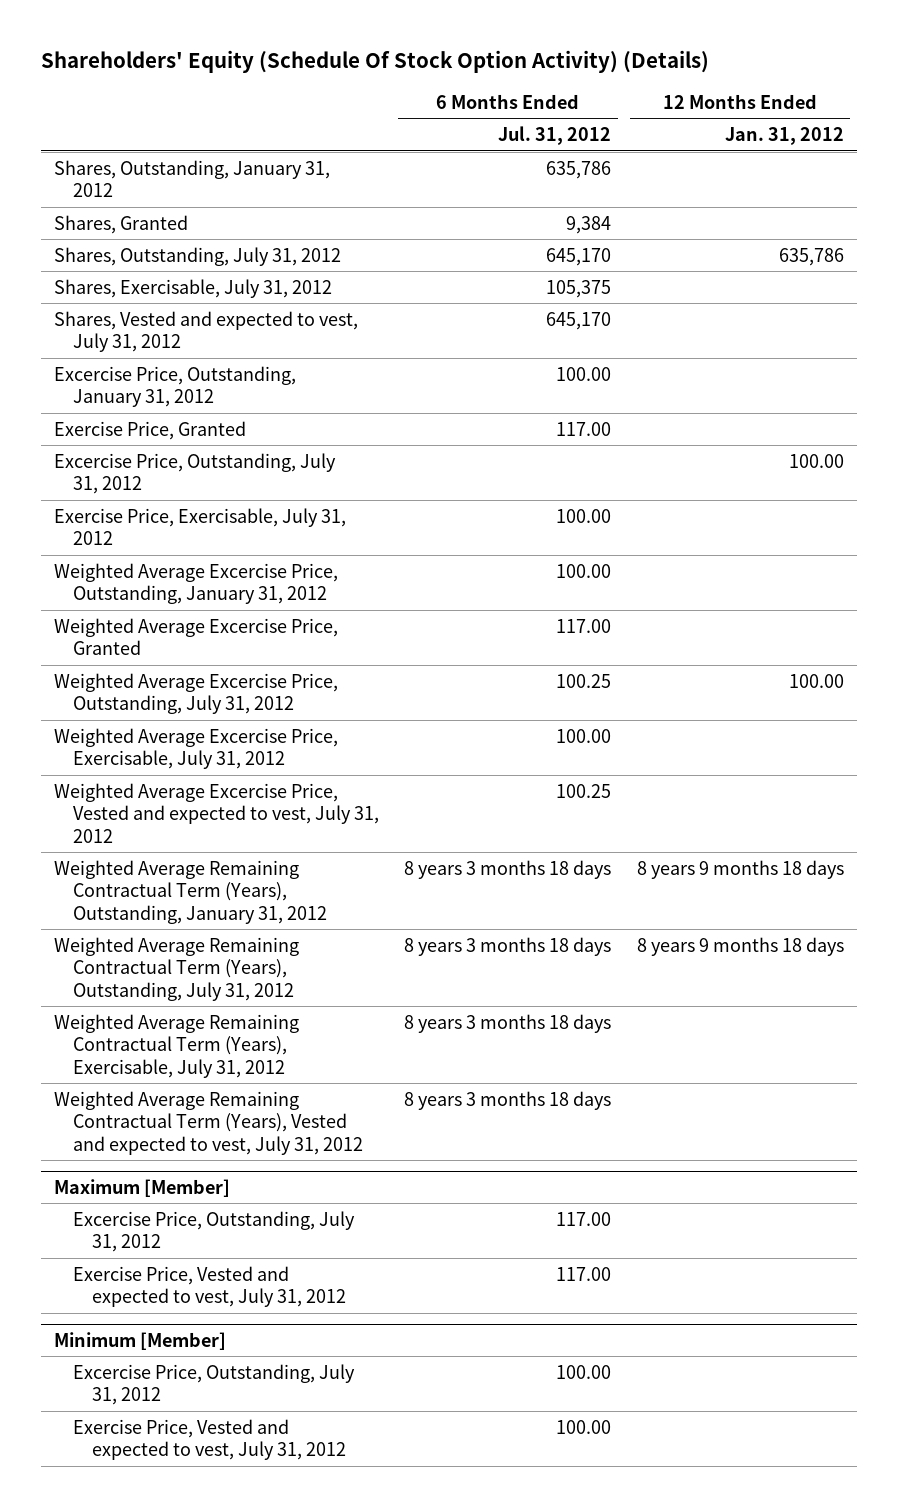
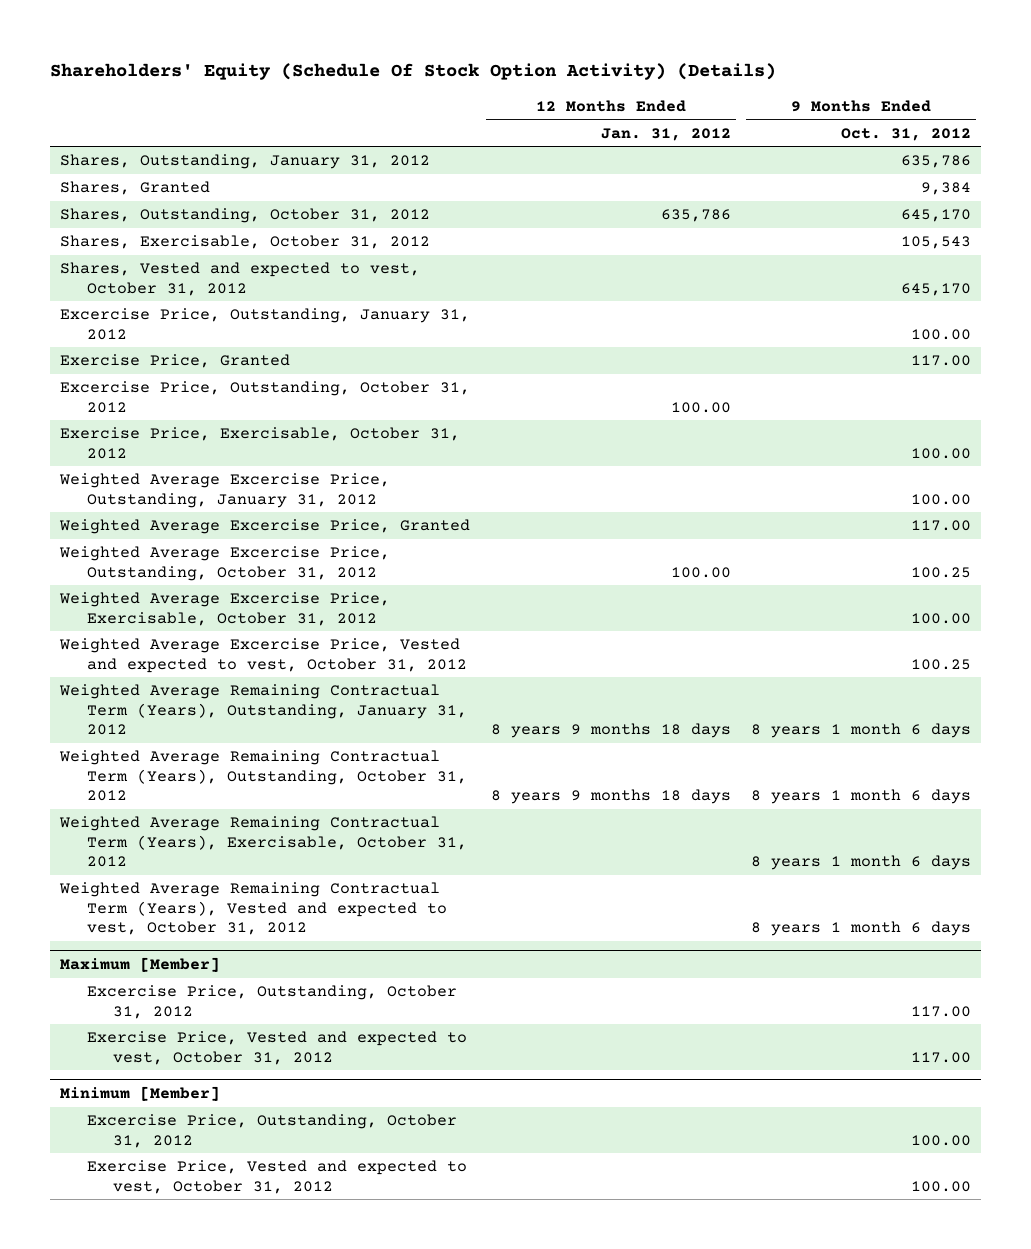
- | 6 Months Ended Jul. 31, 2012 | 12 Months Ended Jan. 31, 2012
+ | 12 Months Ended Jan. 31, 2012 | 9 Months Ended Oct. 31, 2012
- Shares, Outstanding, July 31, 2012 | 645,170 | 635,786
- Shares, Exercisable, July 31, 2012 | 105,375 |
- Shares, Vested and expected to vest, July 31, 2012 | 645,170 |
+ Shares, Outstanding, October 31, 2012 | 635,786 | 645,170
+ Shares, Exercisable, October 31, 2012 | | 105,543
+ Shares, Vested and expected to vest, October 31, 2012 | | 645,170
- Excercise Price, Outstanding, July 31, 2012 | | 100.00
- Exercise Price, Exercisable, July 31, 2012 | 100.00 |
+ Excercise Price, Outstanding, October 31, 2012 | 100.00 |
+ Exercise Price, Exercisable, October 31, 2012 | | 100.00
- Weighted Average Excercise Price, Outstanding, July 31, 2012 | 100.25 | 100.00
- Weighted Average Excercise Price, Exercisable, July 31, 2012 | 100.00 |
- Weighted Average Excercise Price, Vested and expected to vest, July 31, 2012 | 100.25 |
+ Weighted Average Excercise Price, Outstanding, October 31, 2012 | 100.00 | 100.25
+ Weighted Average Excercise Price, Exercisable, October 31, 2012 | | 100.00
+ Weighted Average Excercise Price, Vested and expected to vest, October 31, 2012 | | 100.25
- Weighted Average Remaining Contractual Term (Years), Outstanding, July 31, 2012 | 8 years 3 months 18 days | 8 years 9 months 18 days
- Weighted Average Remaining Contractual Term (Years), Exercisable, July 31, 2012 | 8 years 3 months 18 days |
- Weighted Average Remaining Contractual Term (Years), Vested and expected to vest, July 31, 2012 | 8 years 3 months 18 days |
+ Weighted Average Remaining Contractual Term (Years), Outstanding, October 31, 2012 | 8 years 9 months 18 days | 8 years 1 month 6 days
+ Weighted Average Remaining Contractual Term (Years), Exercisable, October 31, 2012 | | 8 years 1 month 6 days
+ Weighted Average Remaining Contractual Term (Years), Vested and expected to vest, October 31, 2012 | | 8 years 1 month 6 days
@ Maximum [Member]
- Excercise Price, Outstanding, July 31, 2012 | 117.00 |
- Exercise Price, Vested and expected to vest, July 31, 2012 | 117.00 |
+ Excercise Price, Outstanding, October 31, 2012 | | 117.00
+ Exercise Price, Vested and expected to vest, October 31, 2012 | | 117.00
@ Minimum [Member]
- Excercise Price, Outstanding, July 31, 2012 | 100.00 |
- Exercise Price, Vested and expected to vest, July 31, 2012 | 100.00 |
+ Excercise Price, Outstanding, October 31, 2012 | | 100.00
+ Exercise Price, Vested and expected to vest, October 31, 2012 | | 100.00

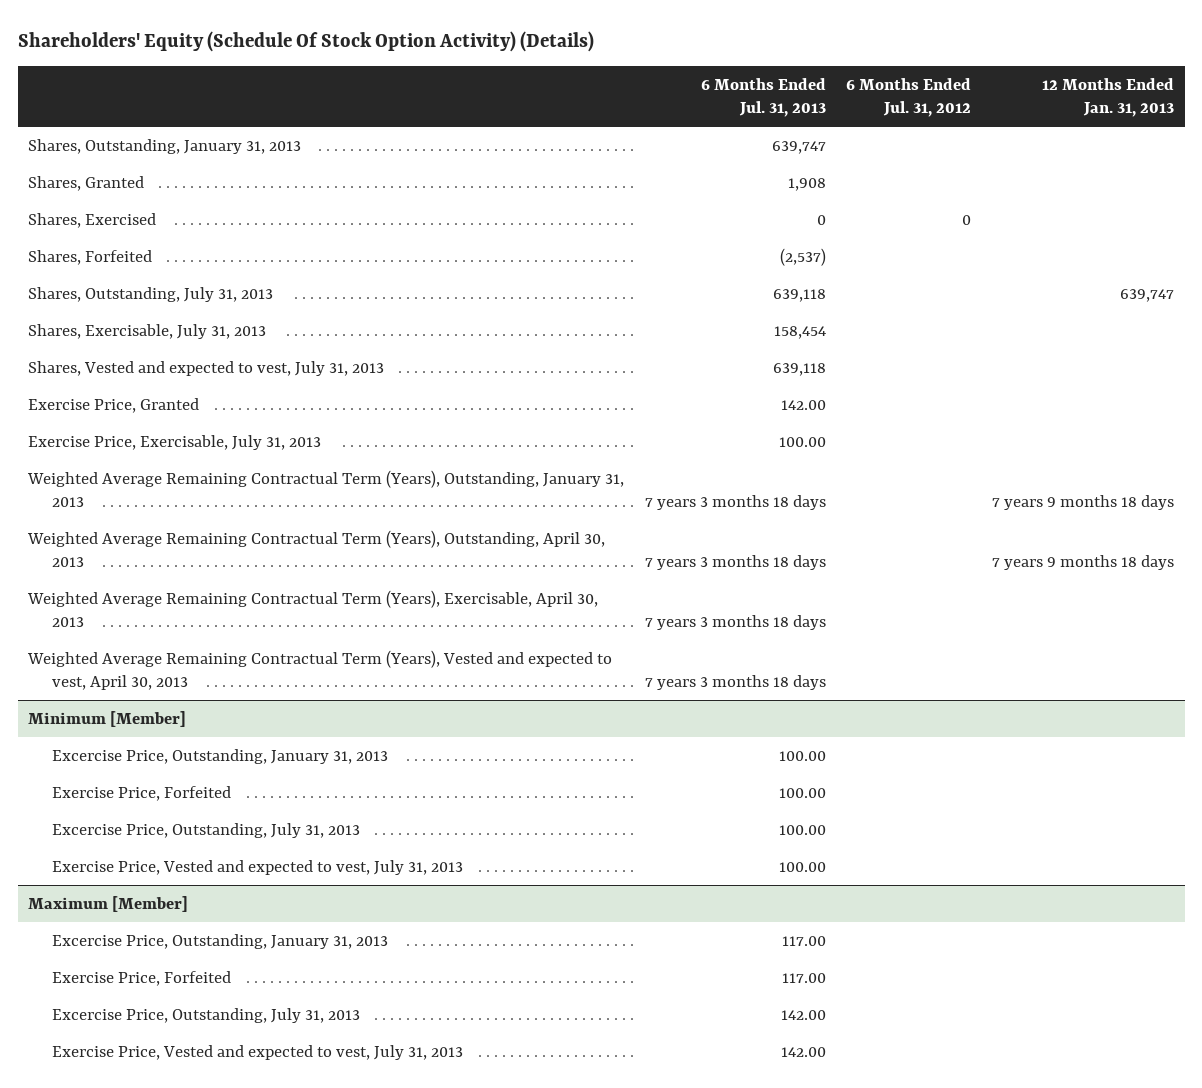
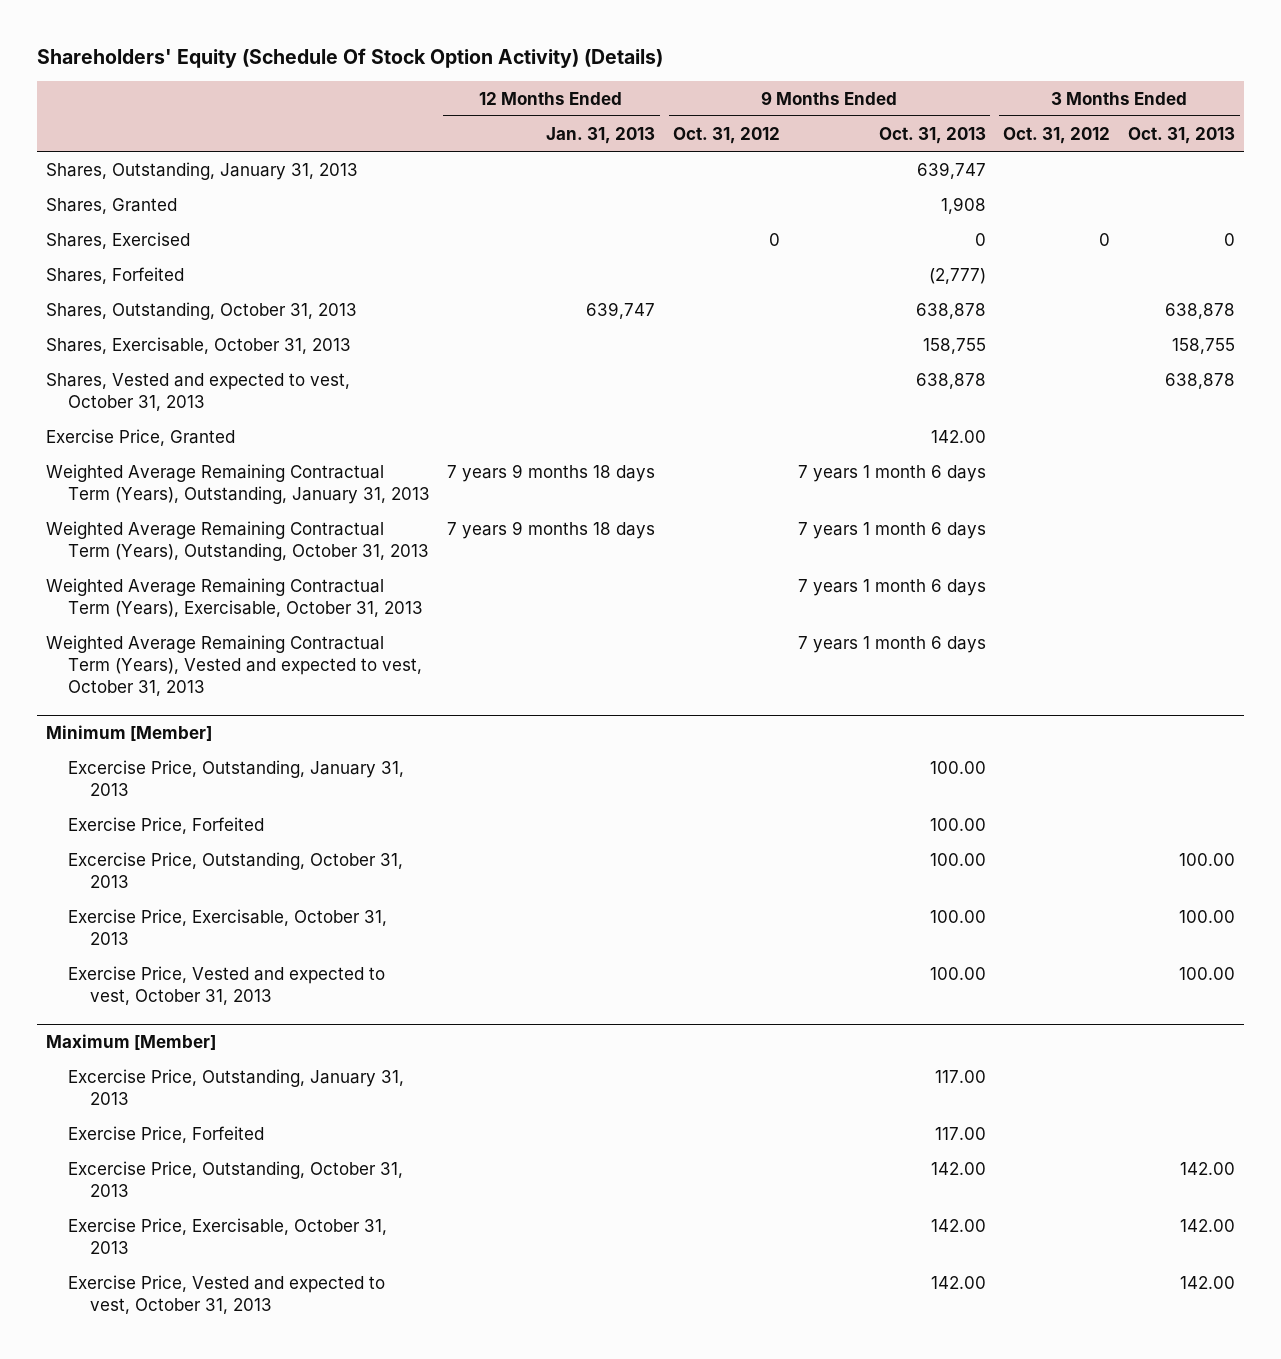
- | 6 Months Ended Jul. 31, 2013 | 6 Months Ended Jul. 31, 2012 | 12 Months Ended Jan. 31, 2013
+ | 12 Months Ended Jan. 31, 2013 | 9 Months Ended Oct. 31, 2012 | 9 Months Ended Oct. 31, 2013 | 3 Months Ended Oct. 31, 2012 | 3 Months Ended Oct. 31, 2013
- Shares, Outstanding, July 31, 2013 | 639,118 | | 639,747
- Shares, Exercisable, July 31, 2013 | 158,454 | |
- Shares, Vested and expected to vest, July 31, 2013 | 639,118 | |
+ Shares, Outstanding, October 31, 2013 | 639,747 | | 638,878 | | 638,878
+ Shares, Exercisable, October 31, 2013 | | | 158,755 | | 158,755
+ Shares, Vested and expected to vest, October 31, 2013 | | | 638,878 | | 638,878
- Exercise Price, Exercisable, July 31, 2013 | 100.00 | |
- Weighted Average Remaining Contractual Term (Years), Outstanding, April 30, 2013 | 7 years 3 months 18 days | | 7 years 9 months 18 days
- Weighted Average Remaining Contractual Term (Years), Exercisable, April 30, 2013 | 7 years 3 months 18 days | |
- Weighted Average Remaining Contractual Term (Years), Vested and expected to vest, April 30, 2013 | 7 years 3 months 18 days | |
+ Weighted Average Remaining Contractual Term (Years), Outstanding, October 31, 2013 | 7 years 9 months 18 days | | 7 years 1 month 6 days | |
+ Weighted Average Remaining Contractual Term (Years), Exercisable, October 31, 2013 | | | 7 years 1 month 6 days | |
+ Weighted Average Remaining Contractual Term (Years), Vested and expected to vest, October 31, 2013 | | | 7 years 1 month 6 days | |
@ Minimum [Member]
- Excercise Price, Outstanding, July 31, 2013 | 100.00 | |
- Exercise Price, Vested and expected to vest, July 31, 2013 | 100.00 | |
+ Excercise Price, Outstanding, October 31, 2013 | | | 100.00 | | 100.00
+ Exercise Price, Exercisable, October 31, 2013 | | | 100.00 | | 100.00
+ Exercise Price, Vested and expected to vest, October 31, 2013 | | | 100.00 | | 100.00
@ Maximum [Member]
- Excercise Price, Outstanding, July 31, 2013 | 142.00 | |
- Exercise Price, Vested and expected to vest, July 31, 2013 | 142.00 | |
+ Excercise Price, Outstanding, October 31, 2013 | | | 142.00 | | 142.00
+ Exercise Price, Exercisable, October 31, 2013 | | | 142.00 | | 142.00
+ Exercise Price, Vested and expected to vest, October 31, 2013 | | | 142.00 | | 142.00

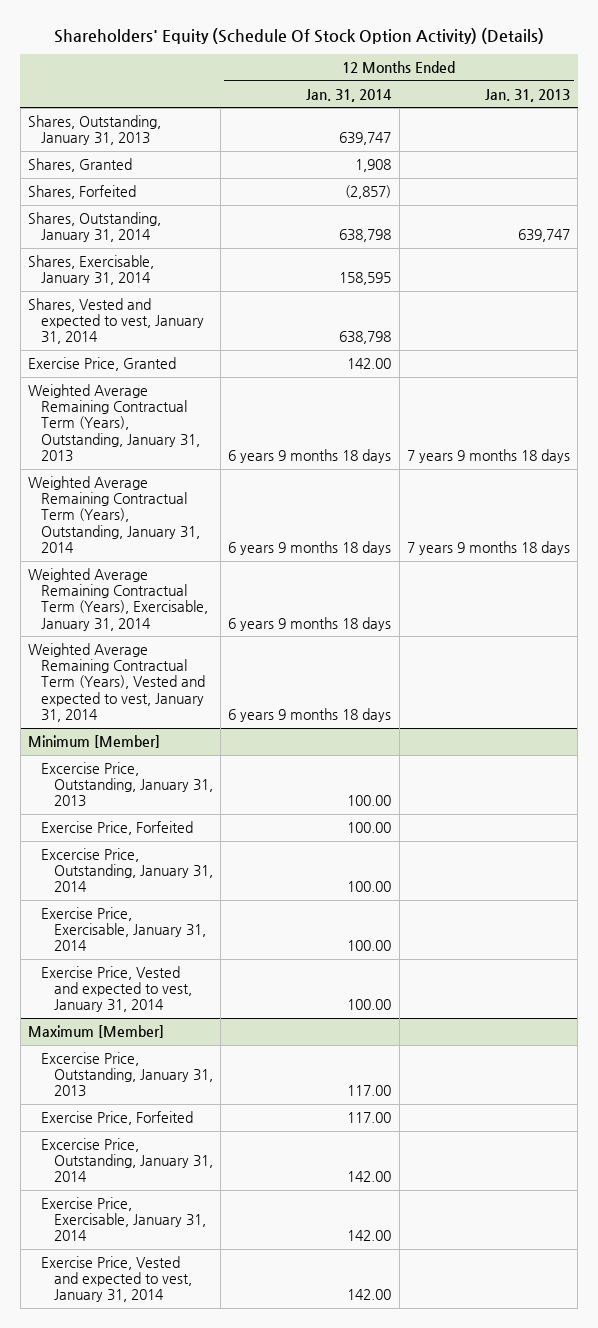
- | 12 Months Ended Jan. 31, 2013 | 9 Months Ended Oct. 31, 2012 | 9 Months Ended Oct. 31, 2013 | 3 Months Ended Oct. 31, 2012 | 3 Months Ended Oct. 31, 2013
+ | 12 Months Ended Jan. 31, 2014 | 12 Months Ended Jan. 31, 2013
- Shares, Exercised | | 0 | 0 | 0 | 0
- Shares, Outstanding, October 31, 2013 | 639,747 | | 638,878 | | 638,878
- Shares, Exercisable, October 31, 2013 | | | 158,755 | | 158,755
- Shares, Vested and expected to vest, October 31, 2013 | | | 638,878 | | 638,878
+ Shares, Outstanding, January 31, 2014 | 638,798 | 639,747
+ Shares, Exercisable, January 31, 2014 | 158,595 |
+ Shares, Vested and expected to vest, January 31, 2014 | 638,798 |
- Weighted Average Remaining Contractual Term (Years), Outstanding, October 31, 2013 | 7 years 9 months 18 days | | 7 years 1 month 6 days | |
- Weighted Average Remaining Contractual Term (Years), Exercisable, October 31, 2013 | | | 7 years 1 month 6 days | |
- Weighted Average Remaining Contractual Term (Years), Vested and expected to vest, October 31, 2013 | | | 7 years 1 month 6 days | |
+ Weighted Average Remaining Contractual Term (Years), Outstanding, January 31, 2014 | 6 years 9 months 18 days | 7 years 9 months 18 days
+ Weighted Average Remaining Contractual Term (Years), Exercisable, January 31, 2014 | 6 years 9 months 18 days |
+ Weighted Average Remaining Contractual Term (Years), Vested and expected to vest, January 31, 2014 | 6 years 9 months 18 days |
@ Minimum [Member]
- Excercise Price, Outstanding, October 31, 2013 | | | 100.00 | | 100.00
- Exercise Price, Exercisable, October 31, 2013 | | | 100.00 | | 100.00
- Exercise Price, Vested and expected to vest, October 31, 2013 | | | 100.00 | | 100.00
+ Excercise Price, Outstanding, January 31, 2014 | 100.00 |
+ Exercise Price, Exercisable, January 31, 2014 | 100.00 |
+ Exercise Price, Vested and expected to vest, January 31, 2014 | 100.00 |
@ Maximum [Member]
- Excercise Price, Outstanding, October 31, 2013 | | | 142.00 | | 142.00
- Exercise Price, Exercisable, October 31, 2013 | | | 142.00 | | 142.00
- Exercise Price, Vested and expected to vest, October 31, 2013 | | | 142.00 | | 142.00
+ Excercise Price, Outstanding, January 31, 2014 | 142.00 |
+ Exercise Price, Exercisable, January 31, 2014 | 142.00 |
+ Exercise Price, Vested and expected to vest, January 31, 2014 | 142.00 |

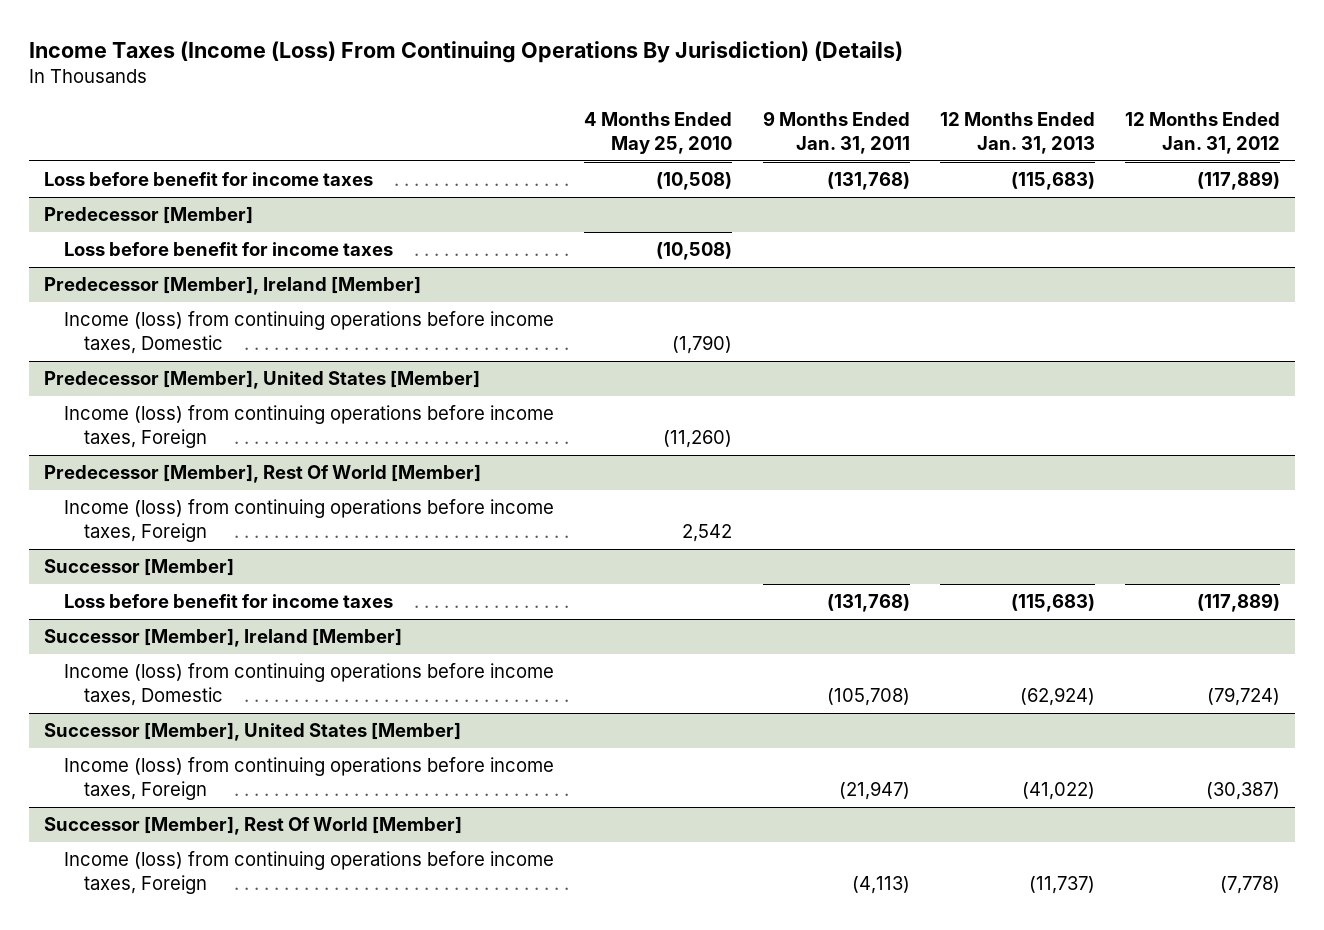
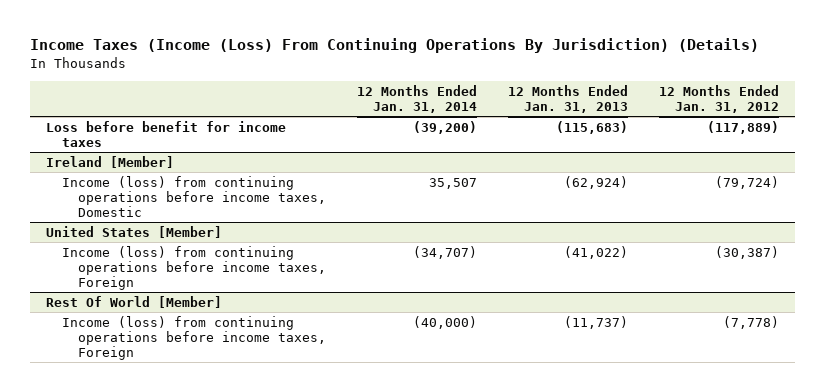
- | 4 Months Ended May 25, 2010 | 9 Months Ended Jan. 31, 2011 | 12 Months Ended Jan. 31, 2013 | 12 Months Ended Jan. 31, 2012
+ | 12 Months Ended Jan. 31, 2014 | 12 Months Ended Jan. 31, 2013 | 12 Months Ended Jan. 31, 2012
- Predecessor [Member]
- Loss before benefit for income taxes | (10,508) | | |
- Predecessor [Member], Ireland [Member]
- Income (loss) from continuing operations before income taxes, Domestic | (1,790) | | |
- Predecessor [Member], United States [Member]
- Income (loss) from continuing operations before income taxes, Foreign | (11,260) | | |
- Predecessor [Member], Rest Of World [Member]
- Income (loss) from continuing operations before income taxes, Foreign | 2,542 | | |
- Successor [Member]
- Loss before benefit for income taxes | | (131,768) | (115,683) | (117,889)
- Successor [Member], Ireland [Member]
+ Ireland [Member]
- Successor [Member], United States [Member]
+ United States [Member]
- Successor [Member], Rest Of World [Member]
+ Rest Of World [Member]

